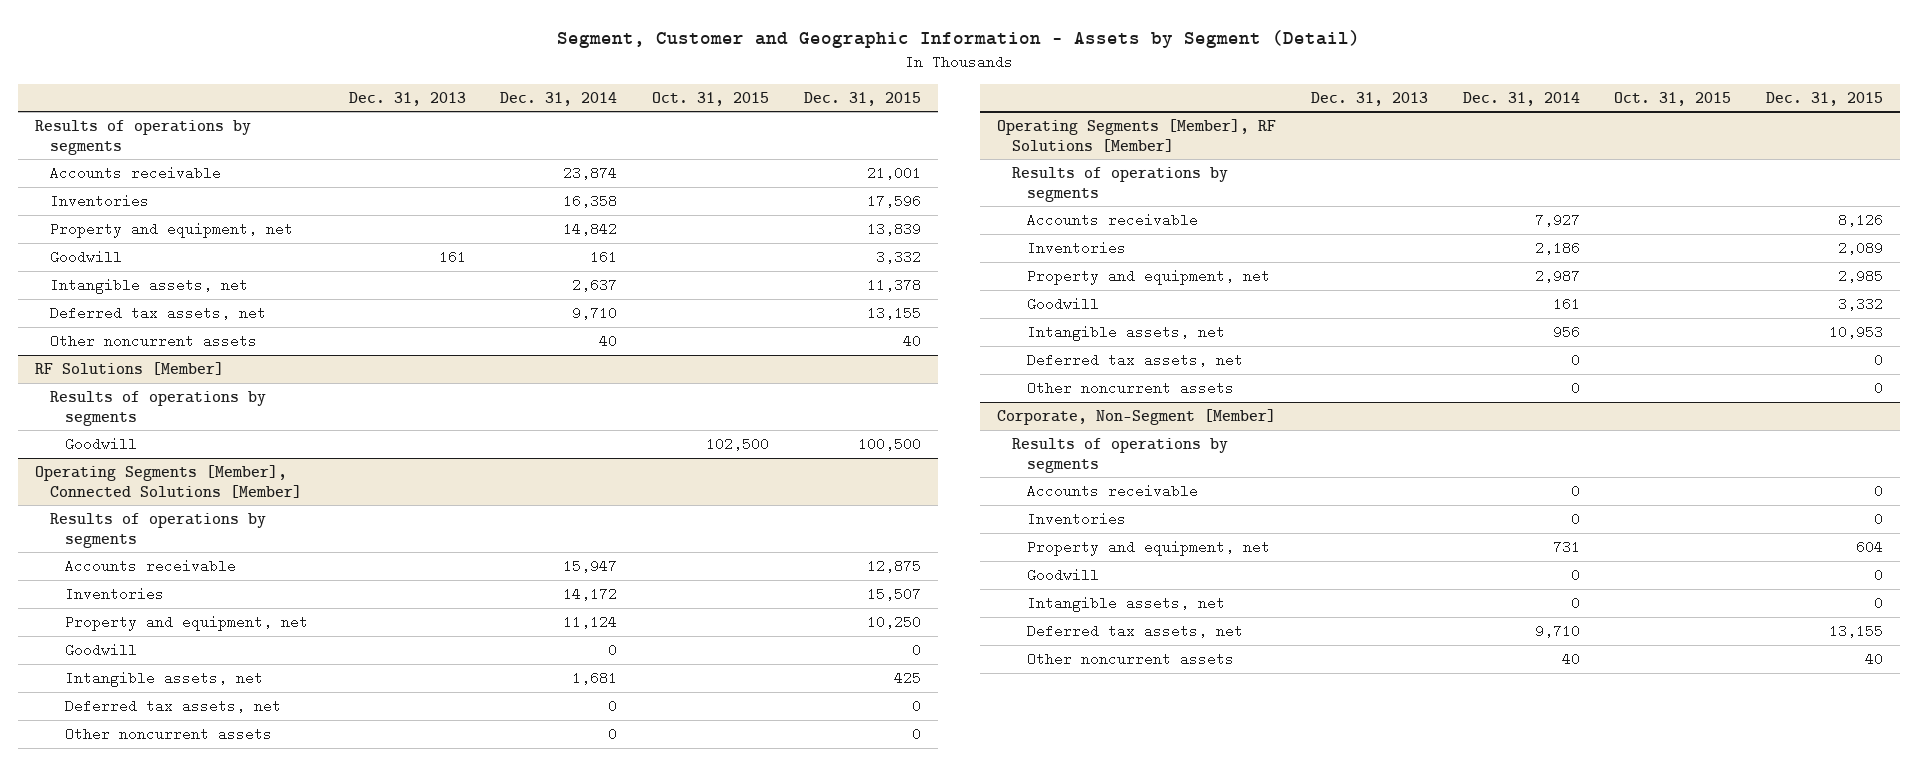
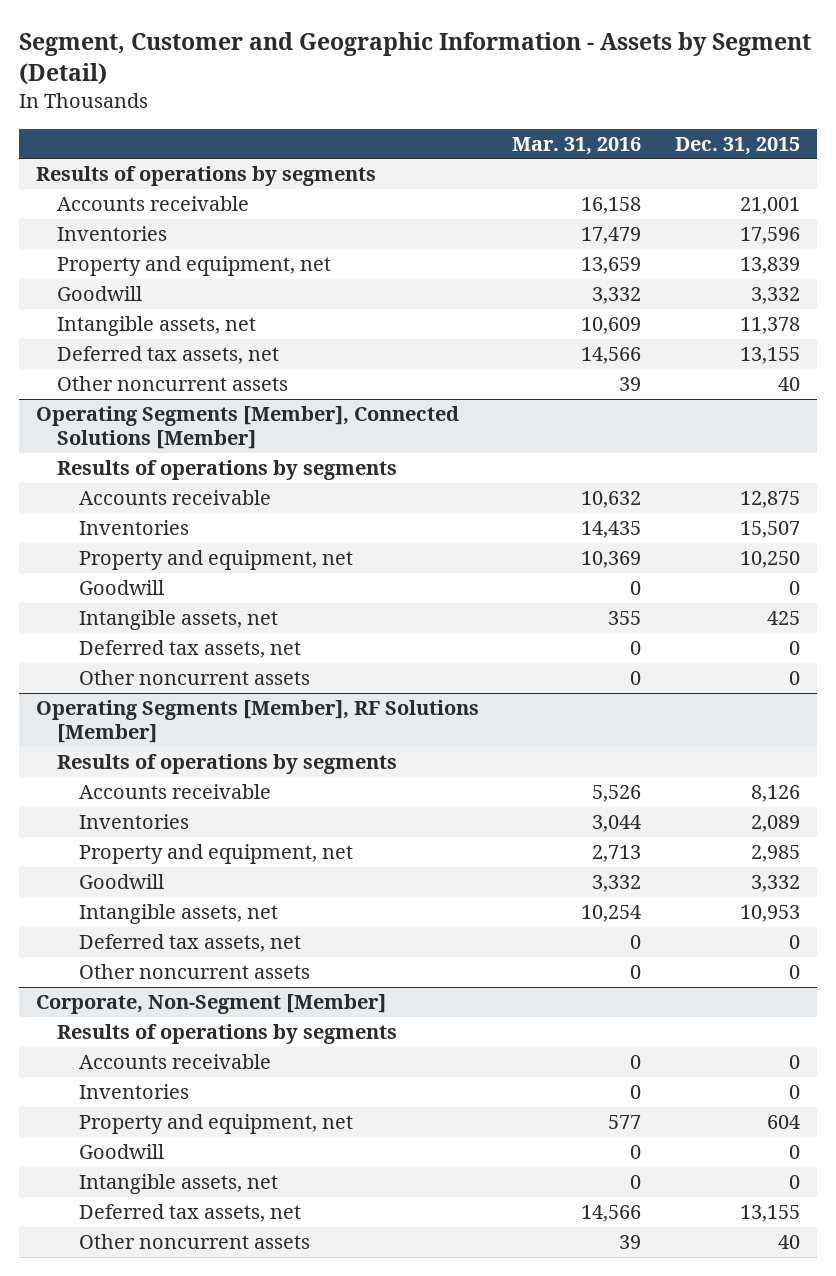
- | Dec. 31, 2013 | Dec. 31, 2014 | Oct. 31, 2015 | Dec. 31, 2015
+ | Mar. 31, 2016 | Dec. 31, 2015
- RF Solutions [Member]
- Results of operations by segments
- Goodwill | | | 102,500 | 100,500

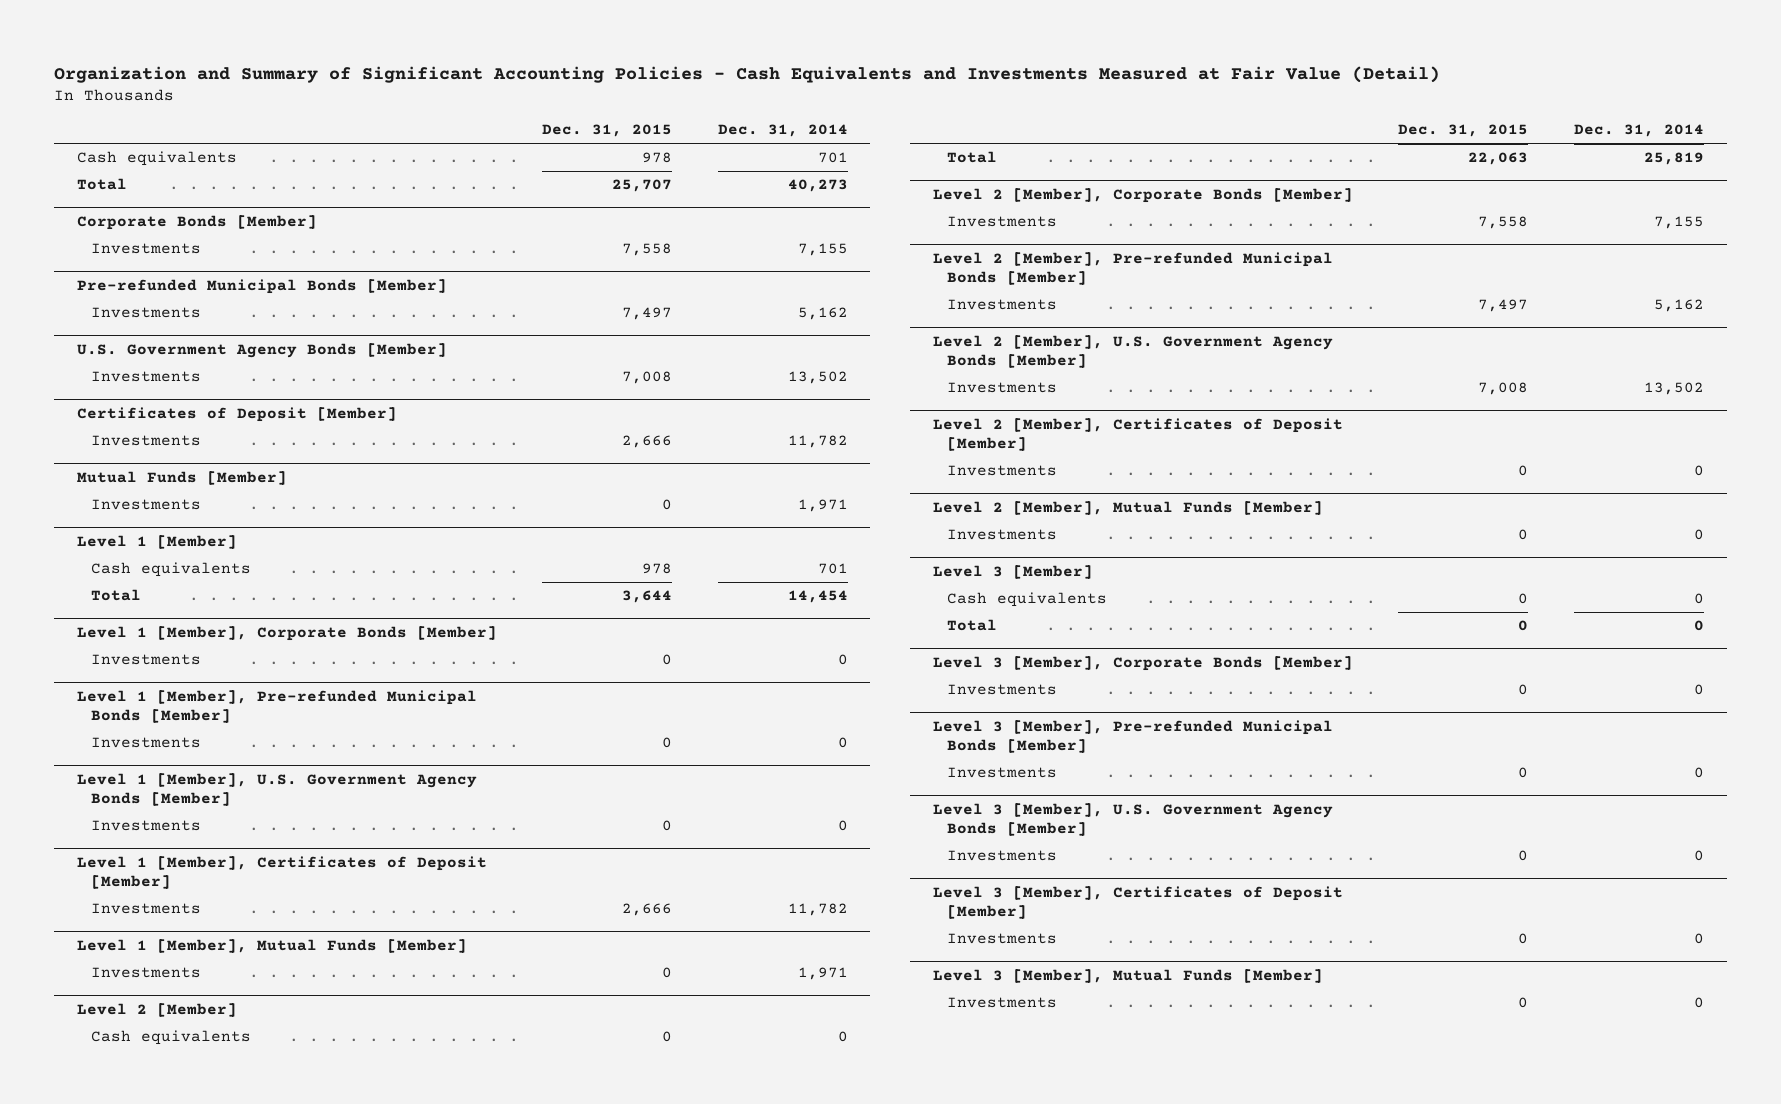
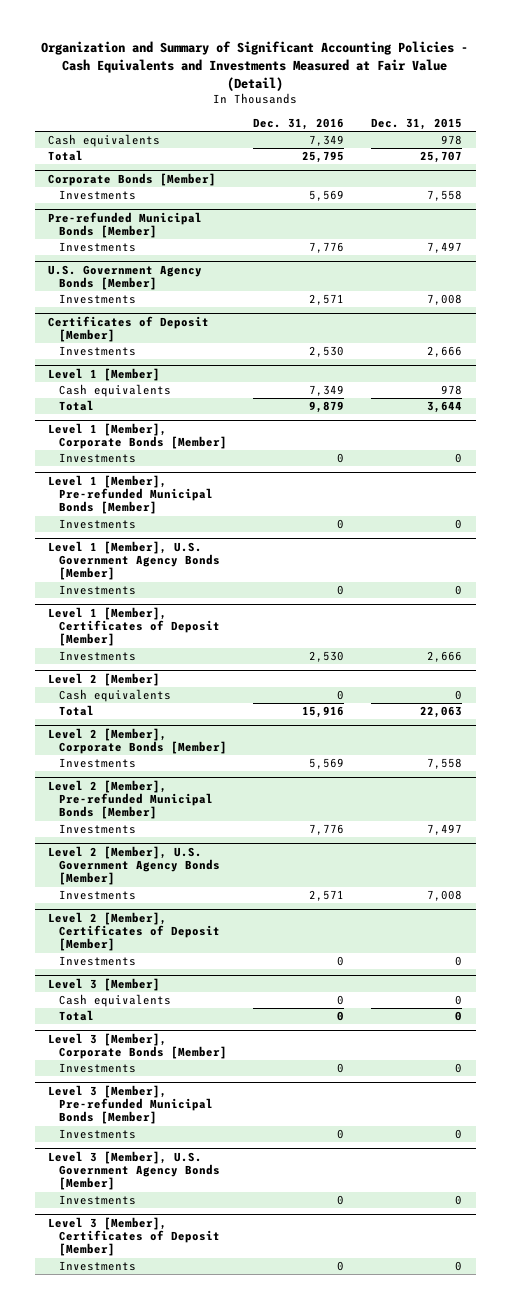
- | Dec. 31, 2015 | Dec. 31, 2014
+ | Dec. 31, 2016 | Dec. 31, 2015
- Mutual Funds [Member]
- Investments | 0 | 1,971
- Level 1 [Member], Mutual Funds [Member]
- Investments | 0 | 1,971
- Level 2 [Member], Mutual Funds [Member]
- Investments | 0 | 0
- Level 3 [Member], Mutual Funds [Member]
- Investments | 0 | 0

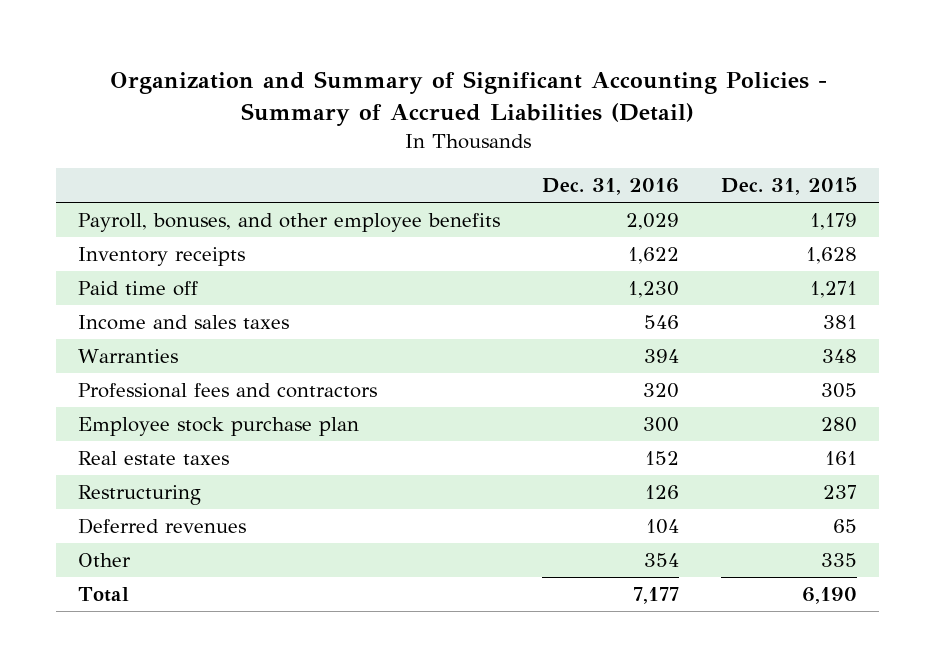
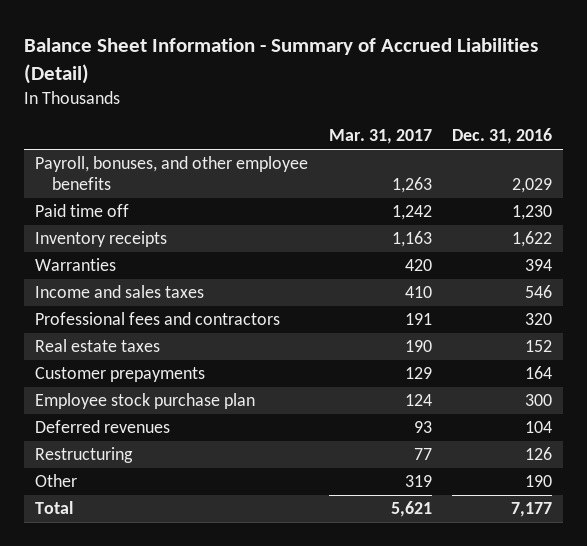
- Organization and Summary of Significant Accounting Policies - Summary of Accrued Liabilities (Detail)
+ Balance Sheet Information - Summary of Accrued Liabilities (Detail)
- | Dec. 31, 2016 | Dec. 31, 2015
+ | Mar. 31, 2017 | Dec. 31, 2016
moved down: Inventory receipts | 1,163 | 1,622
moved down: Income and sales taxes | 410 | 546
+ Customer prepayments | 129 | 164
moved down: Employee stock purchase plan | 124 | 300
- Other | 354 | 335
moved down: Restructuring | 77 | 126
+ Other | 319 | 190

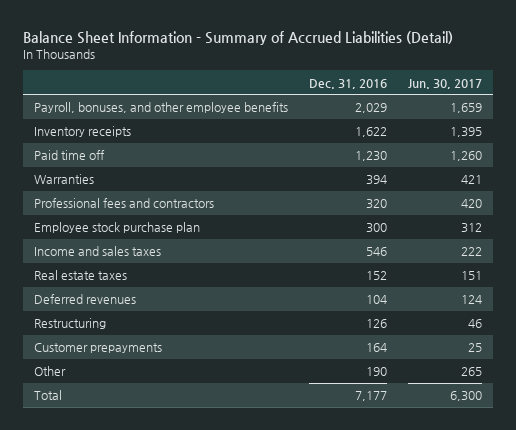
- | Mar. 31, 2017 | Dec. 31, 2016
+ | Dec. 31, 2016 | Jun. 30, 2017
moved down: Paid time off | 1,230 | 1,260
moved down: Income and sales taxes | 546 | 222
moved down: Real estate taxes | 152 | 151
moved down: Customer prepayments | 164 | 25

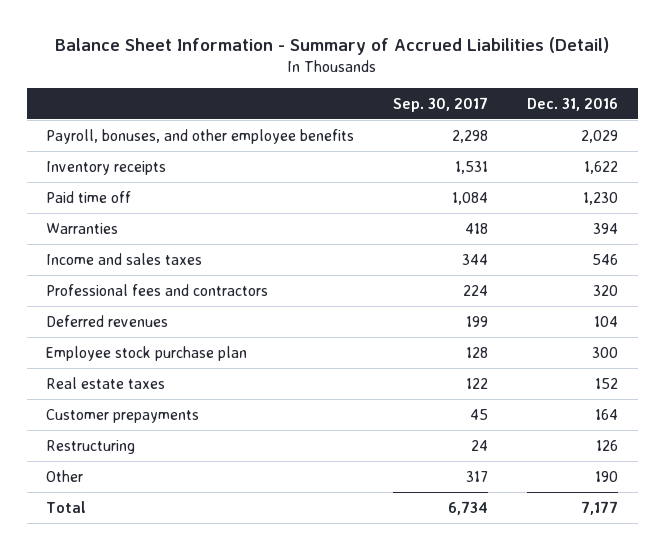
- | Dec. 31, 2016 | Jun. 30, 2017
+ | Sep. 30, 2017 | Dec. 31, 2016
moved up: Income and sales taxes | 344 | 546
moved up: Deferred revenues | 199 | 104
moved down: Restructuring | 24 | 126

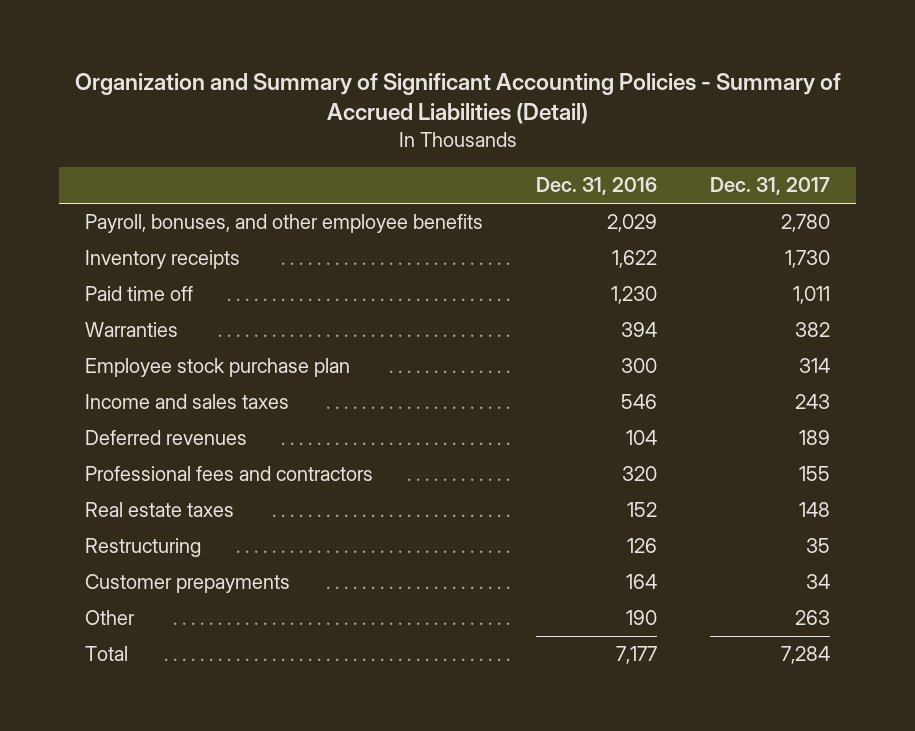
- Balance Sheet Information - Summary of Accrued Liabilities (Detail)
+ Organization and Summary of Significant Accounting Policies - Summary of Accrued Liabilities (Detail)
- | Sep. 30, 2017 | Dec. 31, 2016
+ | Dec. 31, 2016 | Dec. 31, 2017
moved up: Employee stock purchase plan | 300 | 314
moved down: Professional fees and contractors | 320 | 155
moved down: Customer prepayments | 164 | 34

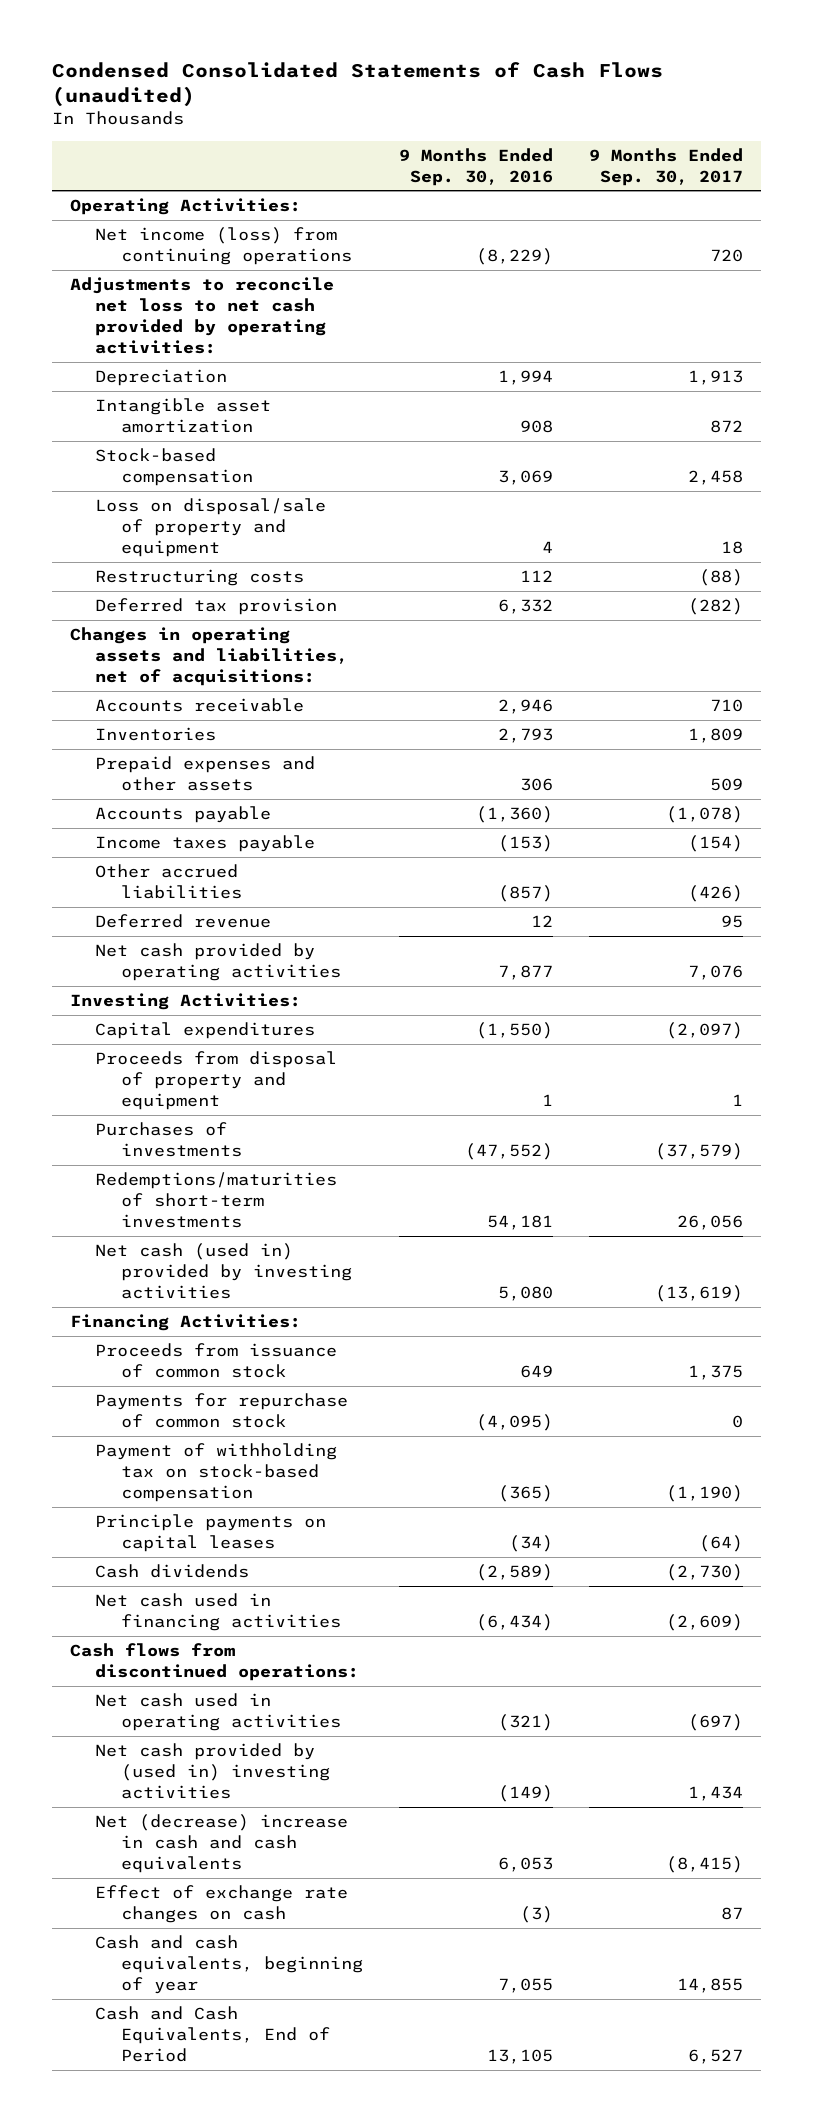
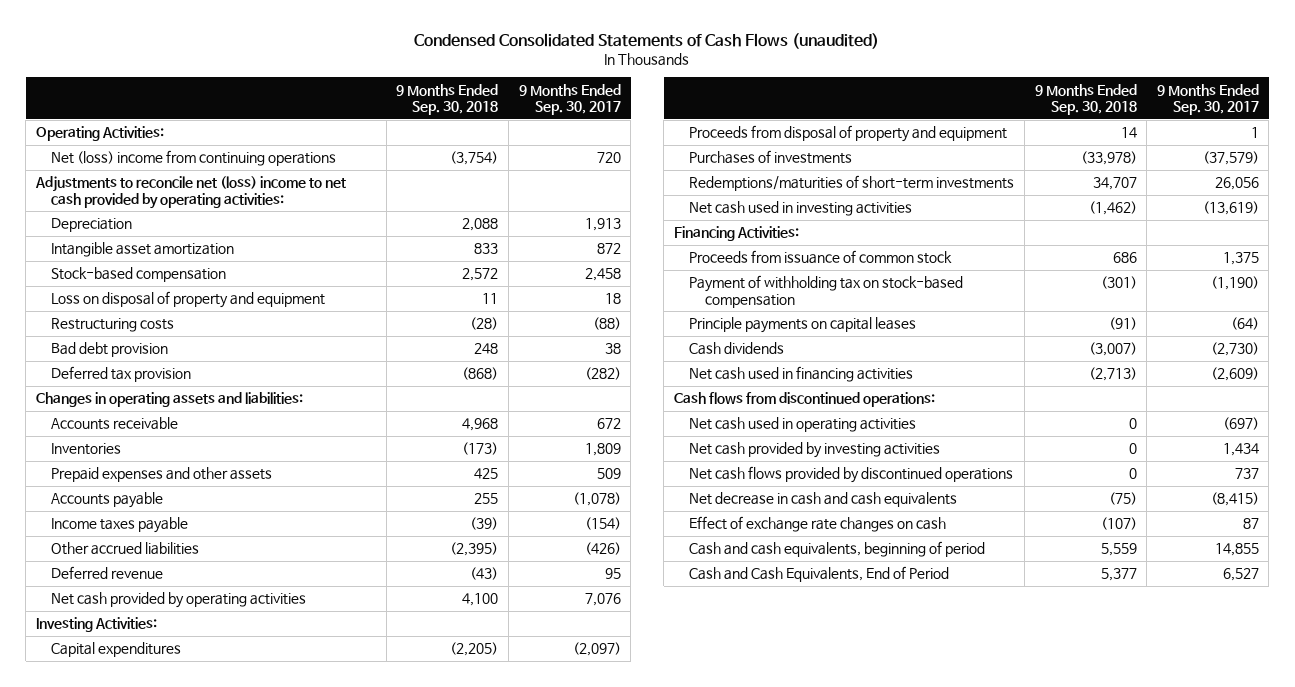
- | 9 Months Ended Sep. 30, 2016 | 9 Months Ended Sep. 30, 2017
+ | 9 Months Ended Sep. 30, 2018 | 9 Months Ended Sep. 30, 2017
- Net income (loss) from continuing operations | (8,229) | 720
- Adjustments to reconcile net loss to net cash provided by operating activities:
+ Net (loss) income from continuing operations | (3,754) | 720
+ Adjustments to reconcile net (loss) income to net cash provided by operating activities:
- Loss on disposal/sale of property and equipment | 4 | 18
+ Loss on disposal of property and equipment | 11 | 18
+ Bad debt provision | 248 | 38
- Changes in operating assets and liabilities, net of acquisitions:
- Accounts receivable | 2,946 | 710
+ Changes in operating assets and liabilities:
+ Accounts receivable | 4,968 | 672
- Net cash (used in) provided by investing activities | 5,080 | (13,619)
+ Net cash used in investing activities | (1,462) | (13,619)
- Payments for repurchase of common stock | (4,095) | 0
- Net cash provided by (used in) investing activities | (149) | 1,434
- Net (decrease) increase in cash and cash equivalents | 6,053 | (8,415)
+ Net cash provided by investing activities | 0 | 1,434
+ Net cash flows provided by discontinued operations | 0 | 737
+ Net decrease in cash and cash equivalents | (75) | (8,415)
- Cash and cash equivalents, beginning of year | 7,055 | 14,855
+ Cash and cash equivalents, beginning of period | 5,559 | 14,855

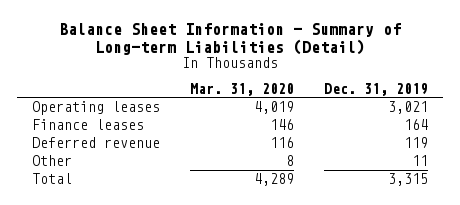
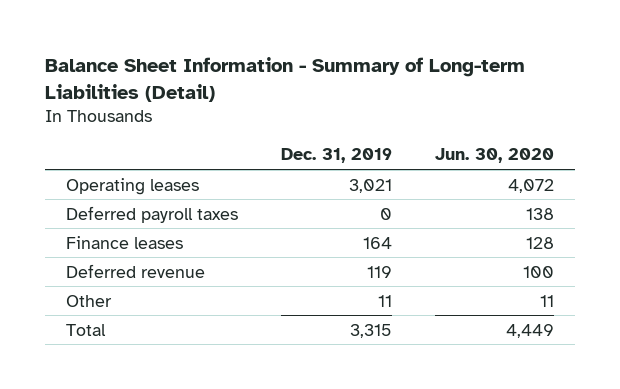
- | Mar. 31, 2020 | Dec. 31, 2019
+ | Dec. 31, 2019 | Jun. 30, 2020
+ Deferred payroll taxes | 0 | 138

